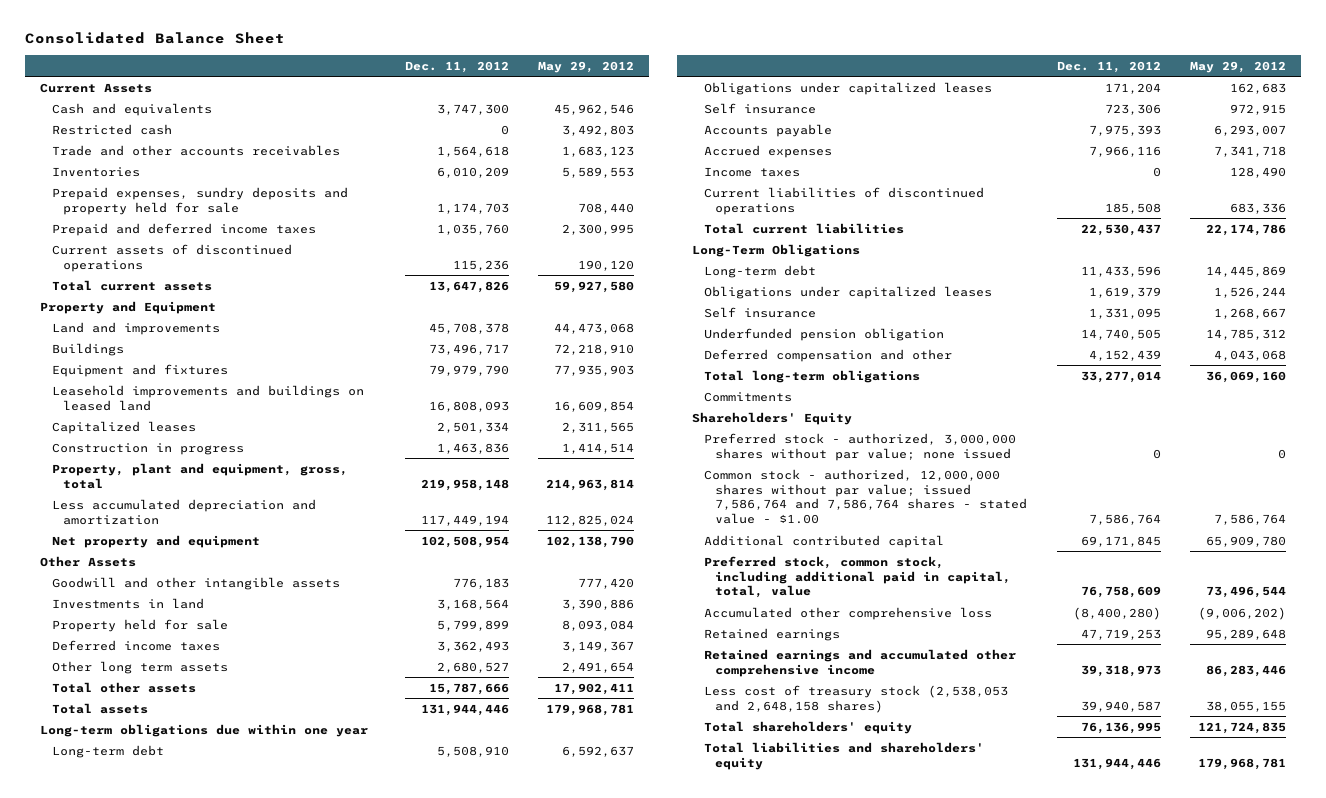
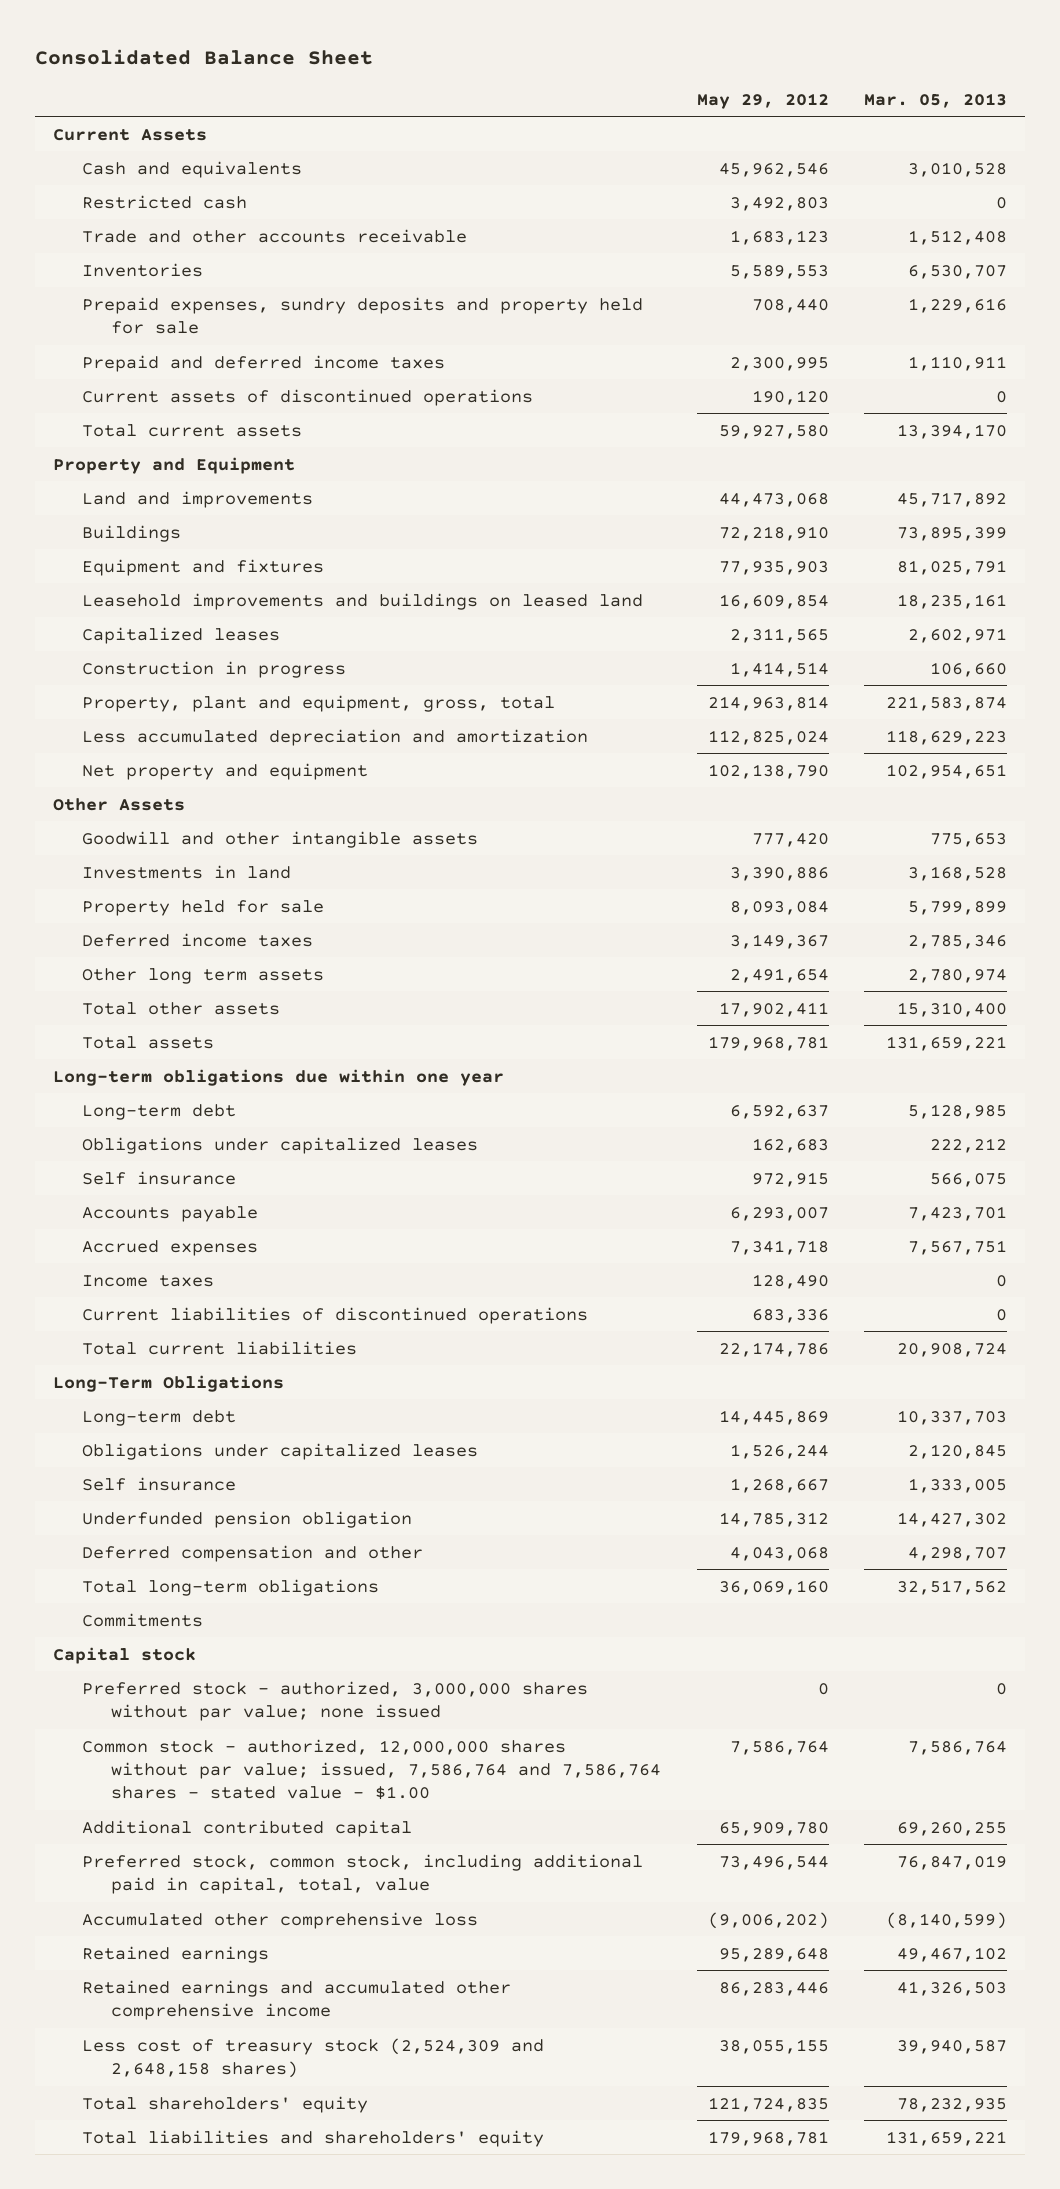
- | Dec. 11, 2012 | May 29, 2012
+ | May 29, 2012 | Mar. 05, 2013
- Trade and other accounts receivables | 1,564,618 | 1,683,123
+ Trade and other accounts receivable | 1,683,123 | 1,512,408
- Shareholders' Equity
+ Capital stock
- Common stock - authorized, 12,000,000 shares without par value; issued 7,586,764 and 7,586,764 shares - stated value - $1.00 | 7,586,764 | 7,586,764
+ Common stock - authorized, 12,000,000 shares without par value; issued, 7,586,764 and 7,586,764 shares - stated value - $1.00 | 7,586,764 | 7,586,764
- Less cost of treasury stock (2,538,053 and 2,648,158 shares) | 39,940,587 | 38,055,155
+ Less cost of treasury stock (2,524,309 and 2,648,158 shares) | 38,055,155 | 39,940,587

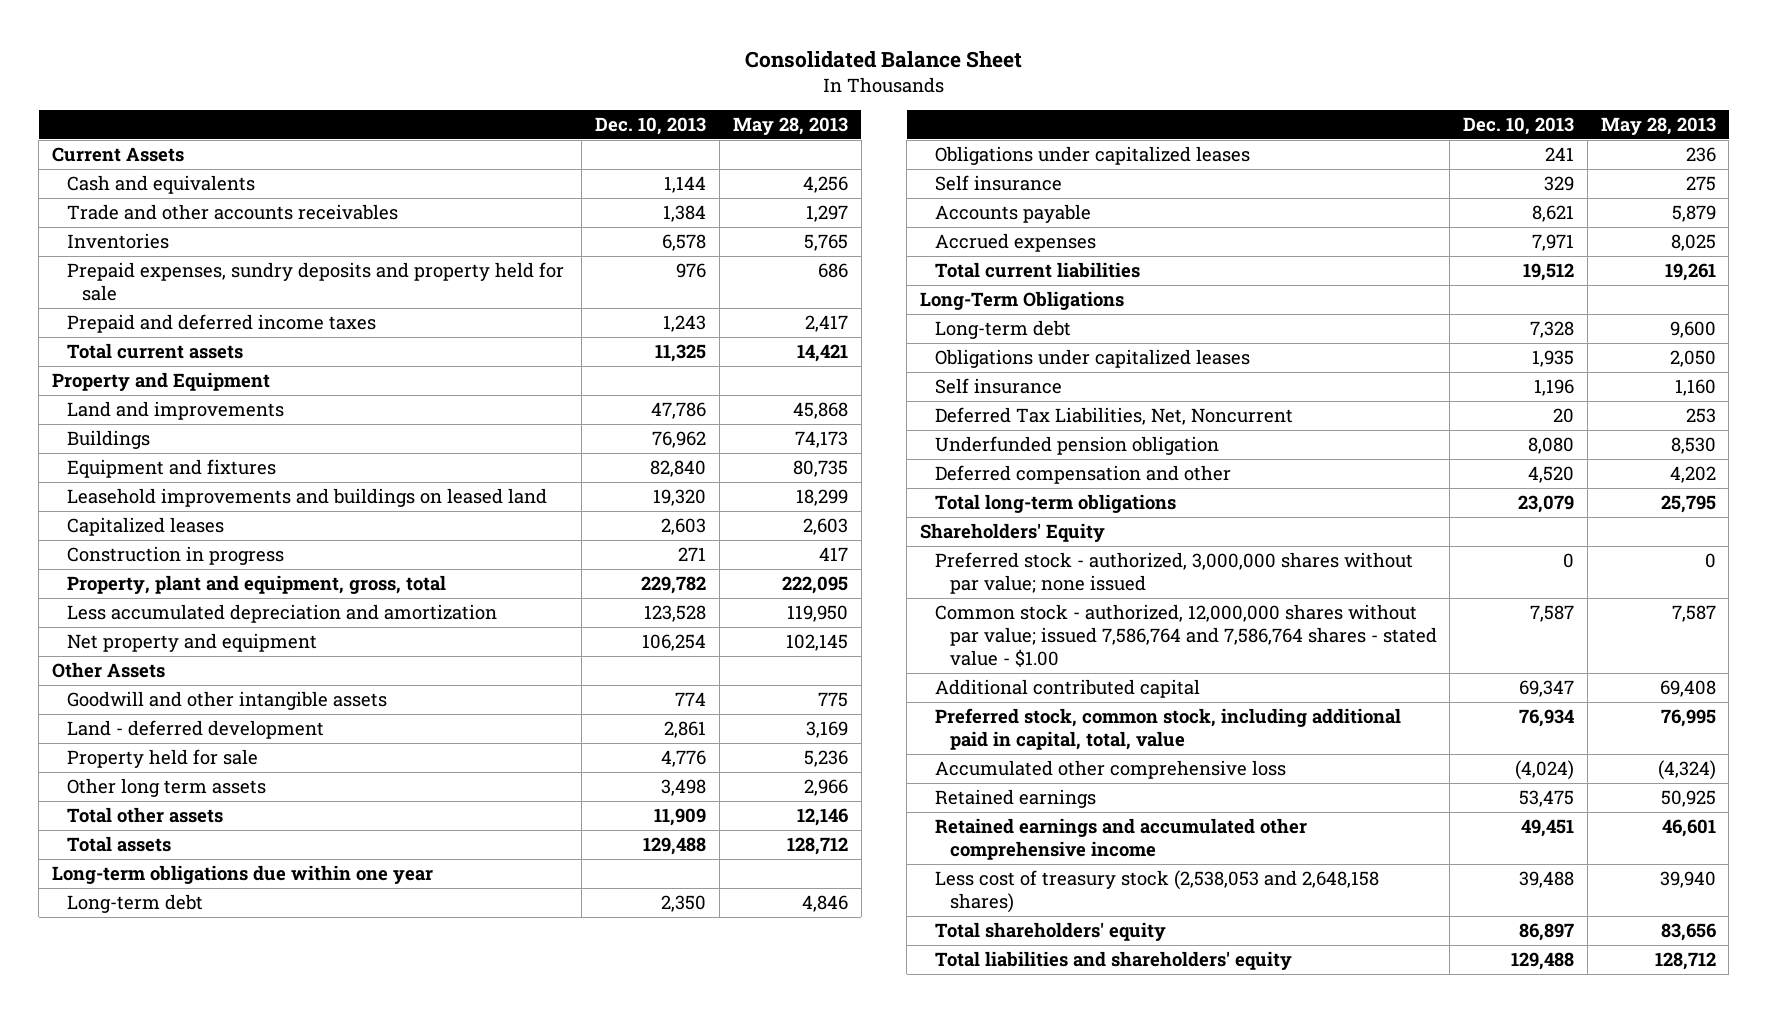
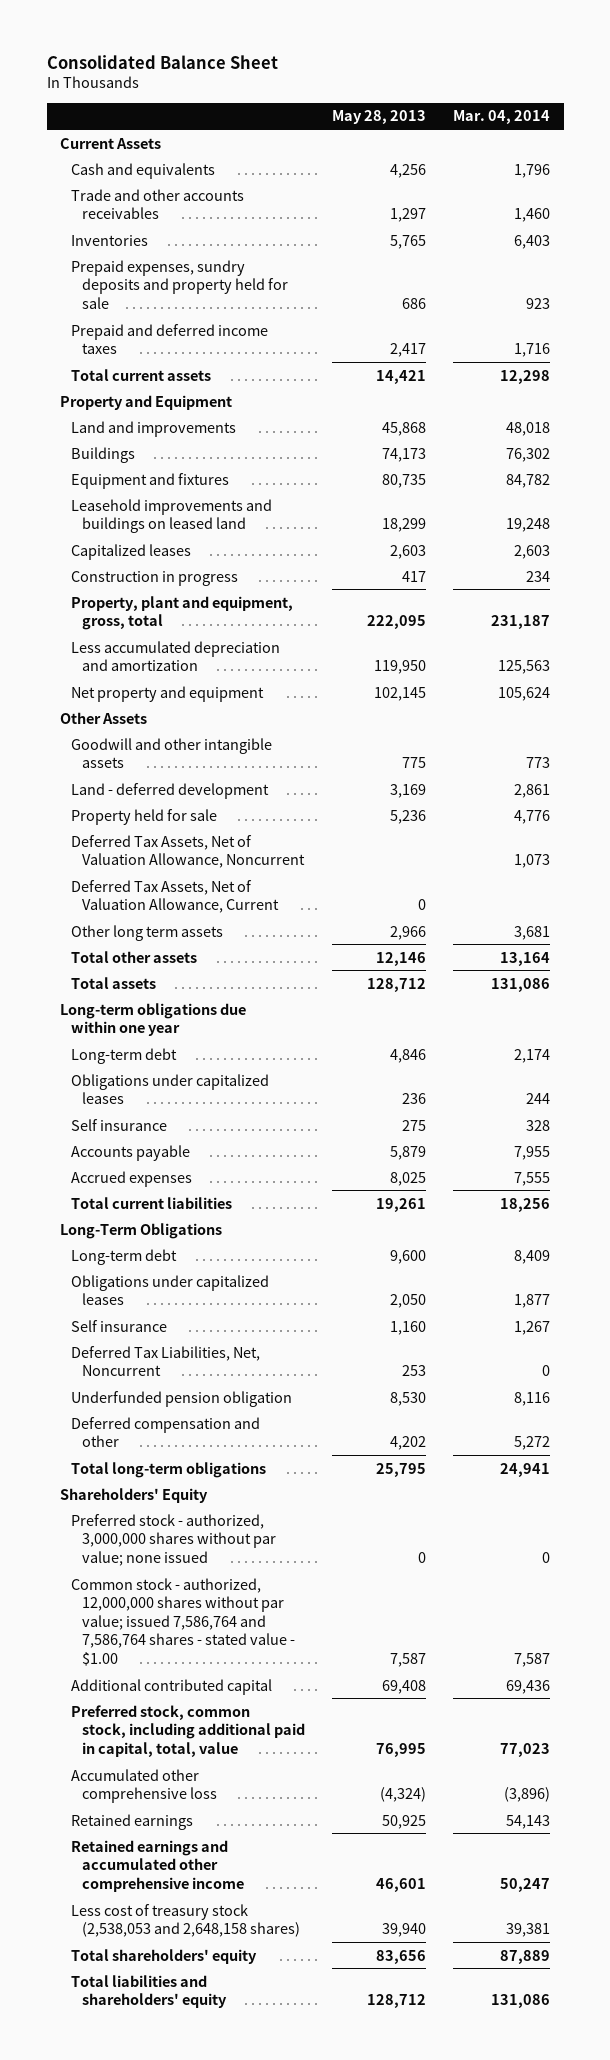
- | Dec. 10, 2013 | May 28, 2013
+ | May 28, 2013 | Mar. 04, 2014
+ Deferred Tax Assets, Net of Valuation Allowance, Noncurrent | | 1,073
+ Deferred Tax Assets, Net of Valuation Allowance, Current | 0 |

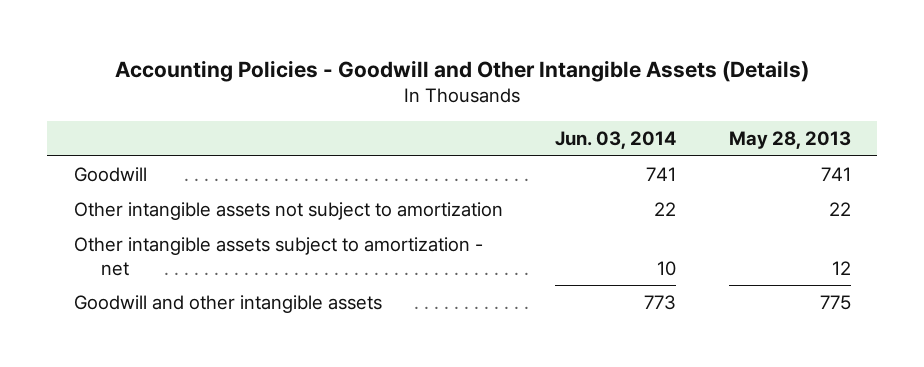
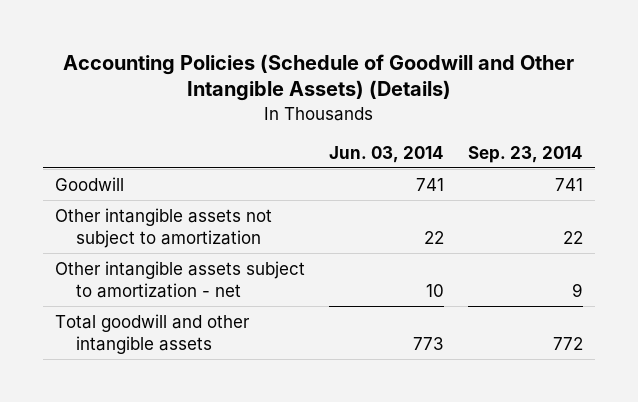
- Accounting Policies - Goodwill and Other Intangible Assets (Details)
+ Accounting Policies (Schedule of Goodwill and Other Intangible Assets) (Details)
- | Jun. 03, 2014 | May 28, 2013
+ | Jun. 03, 2014 | Sep. 23, 2014
- Goodwill and other intangible assets | 773 | 775
+ Total goodwill and other intangible assets | 773 | 772

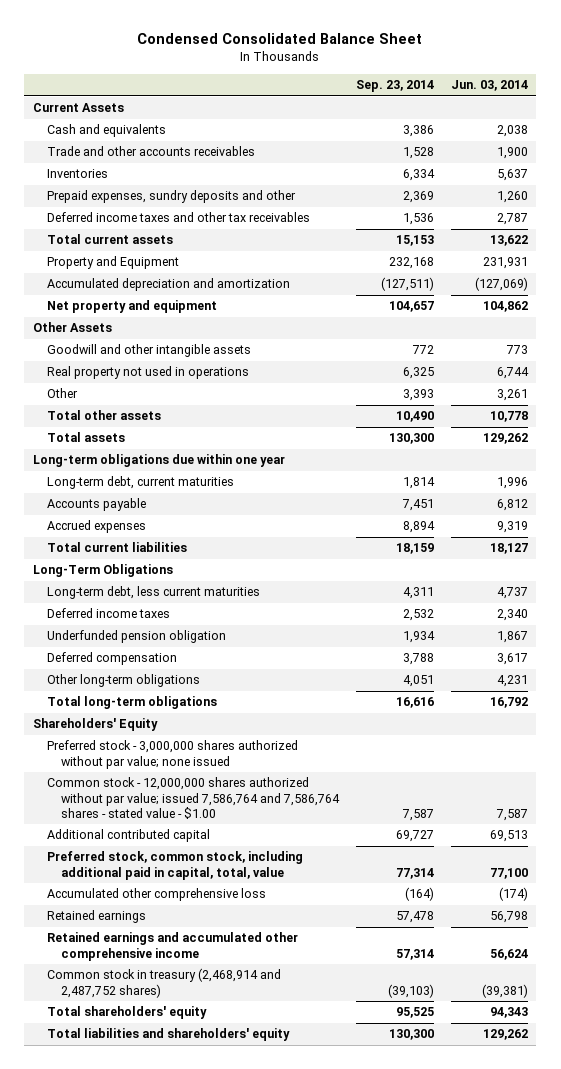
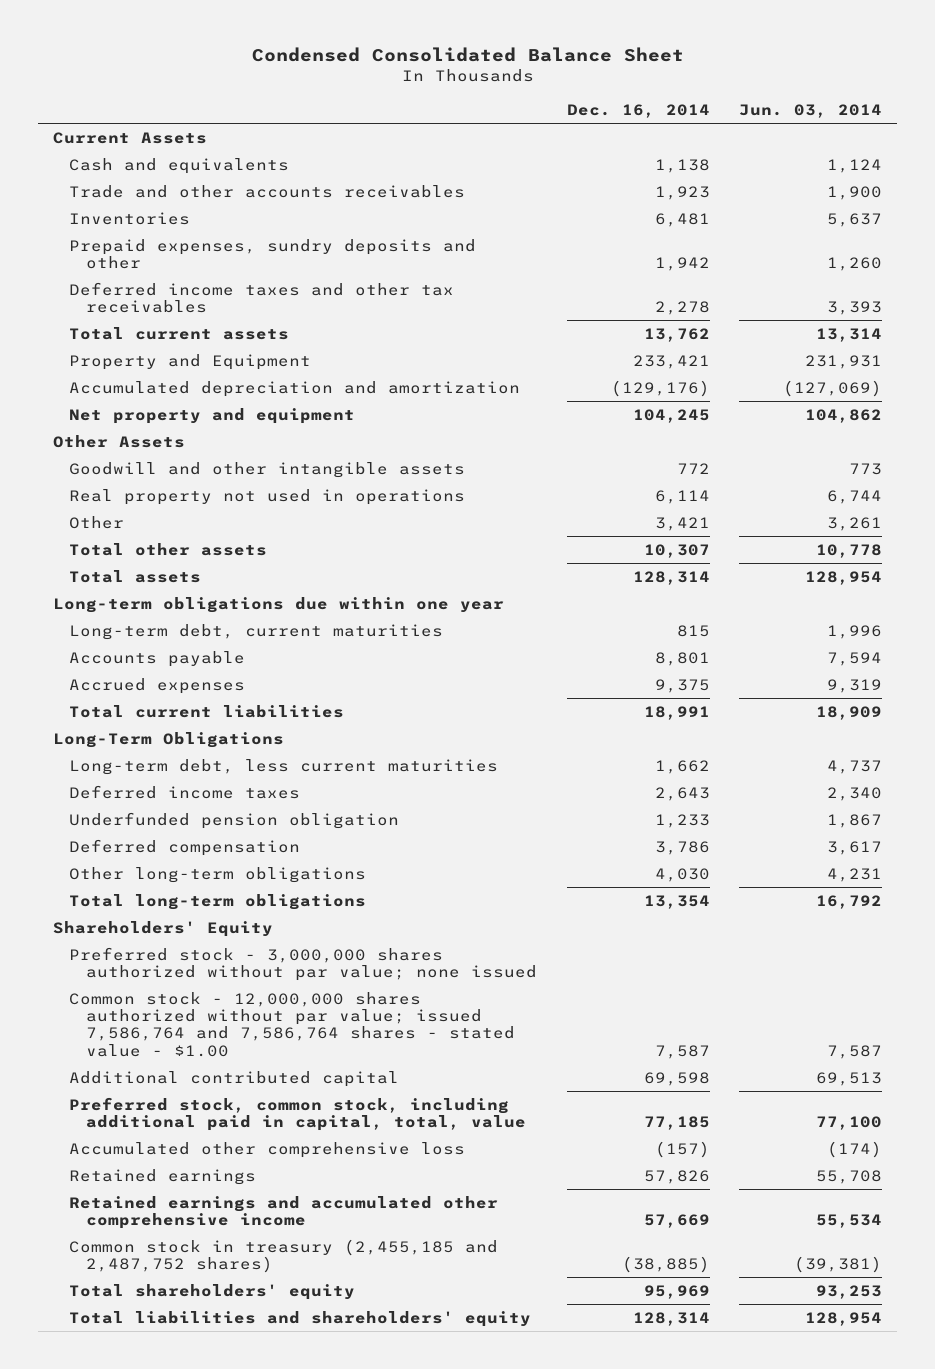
- | Sep. 23, 2014 | Jun. 03, 2014
+ | Dec. 16, 2014 | Jun. 03, 2014
- Cash and equivalents | 3,386 | 2,038
+ Cash and equivalents | 1,138 | 1,124
- Deferred income taxes and other tax receivables | 1,536 | 2,787
- Total current assets | 15,153 | 13,622
+ Deferred income taxes and other tax receivables | 2,278 | 3,393
+ Total current assets | 13,762 | 13,314
- Total assets | 130,300 | 129,262
+ Total assets | 128,314 | 128,954
- Accounts payable | 7,451 | 6,812
+ Accounts payable | 8,801 | 7,594
- Total current liabilities | 18,159 | 18,127
+ Total current liabilities | 18,991 | 18,909
- Retained earnings | 57,478 | 56,798
- Retained earnings and accumulated other comprehensive income | 57,314 | 56,624
- Common stock in treasury (2,468,914 and 2,487,752 shares) | (39,103) | (39,381)
- Total shareholders' equity | 95,525 | 94,343
- Total liabilities and shareholders' equity | 130,300 | 129,262
+ Retained earnings | 57,826 | 55,708
+ Retained earnings and accumulated other comprehensive income | 57,669 | 55,534
+ Common stock in treasury (2,455,185 and 2,487,752 shares) | (38,885) | (39,381)
+ Total shareholders' equity | 95,969 | 93,253
+ Total liabilities and shareholders' equity | 128,314 | 128,954

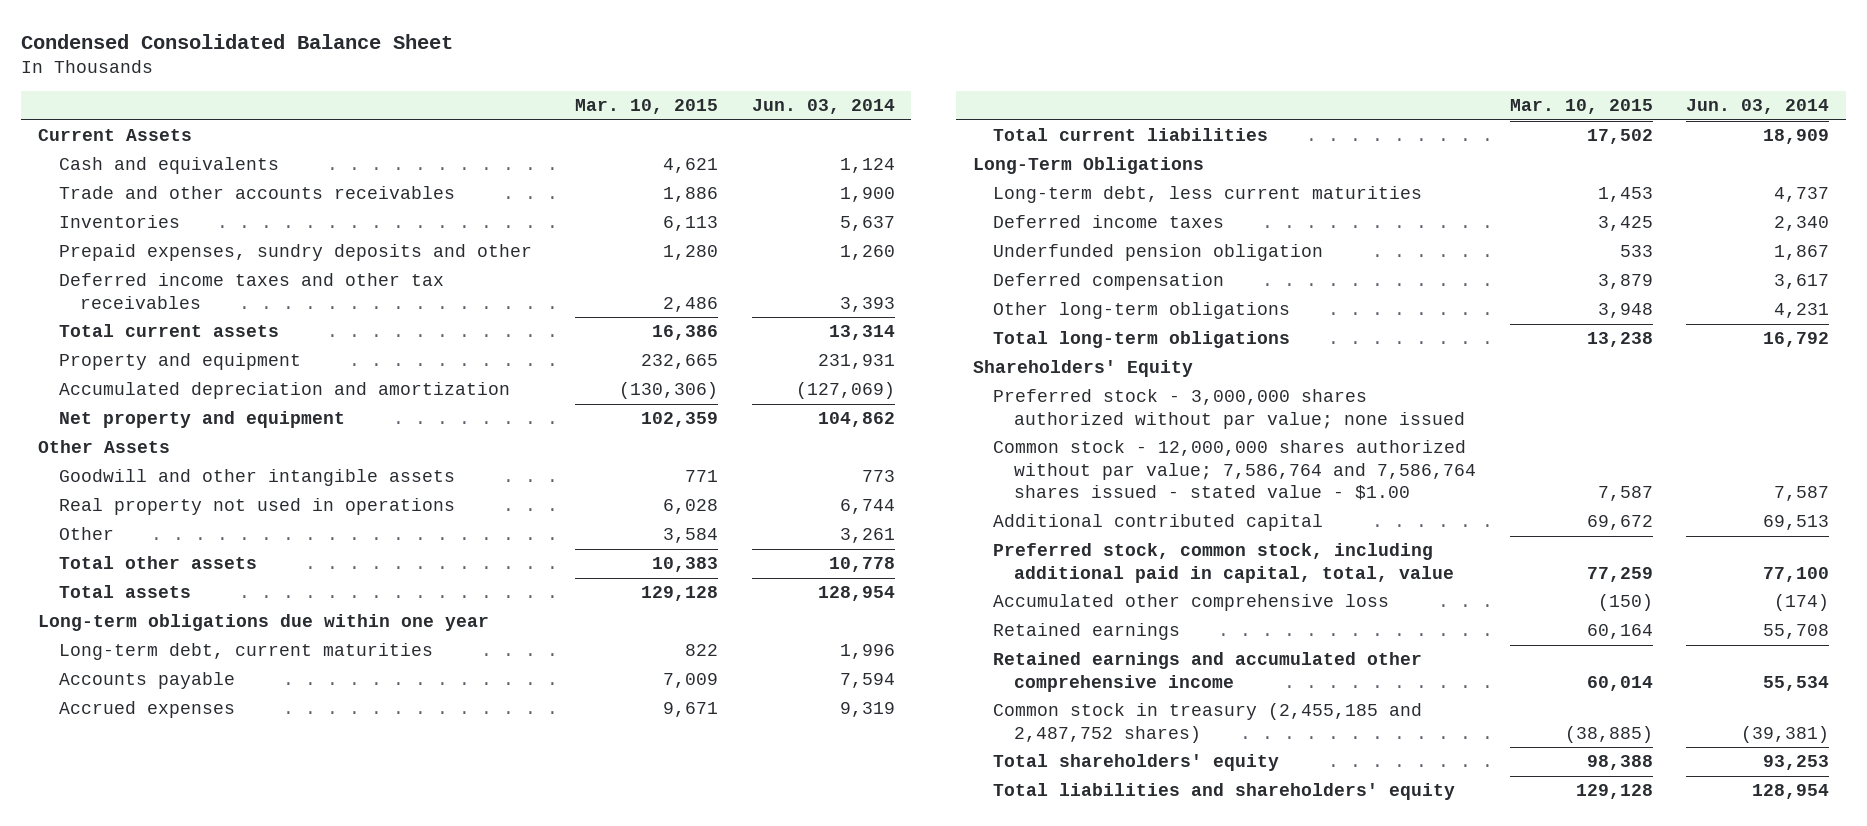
- | Dec. 16, 2014 | Jun. 03, 2014
+ | Mar. 10, 2015 | Jun. 03, 2014
- Property and Equipment | 233,421 | 231,931
+ Property and equipment | 232,665 | 231,931
- Common stock - 12,000,000 shares authorized without par value; issued 7,586,764 and 7,586,764 shares - stated value - $1.00 | 7,587 | 7,587
+ Common stock - 12,000,000 shares authorized without par value; 7,586,764 and 7,586,764 shares issued - stated value - $1.00 | 7,587 | 7,587

